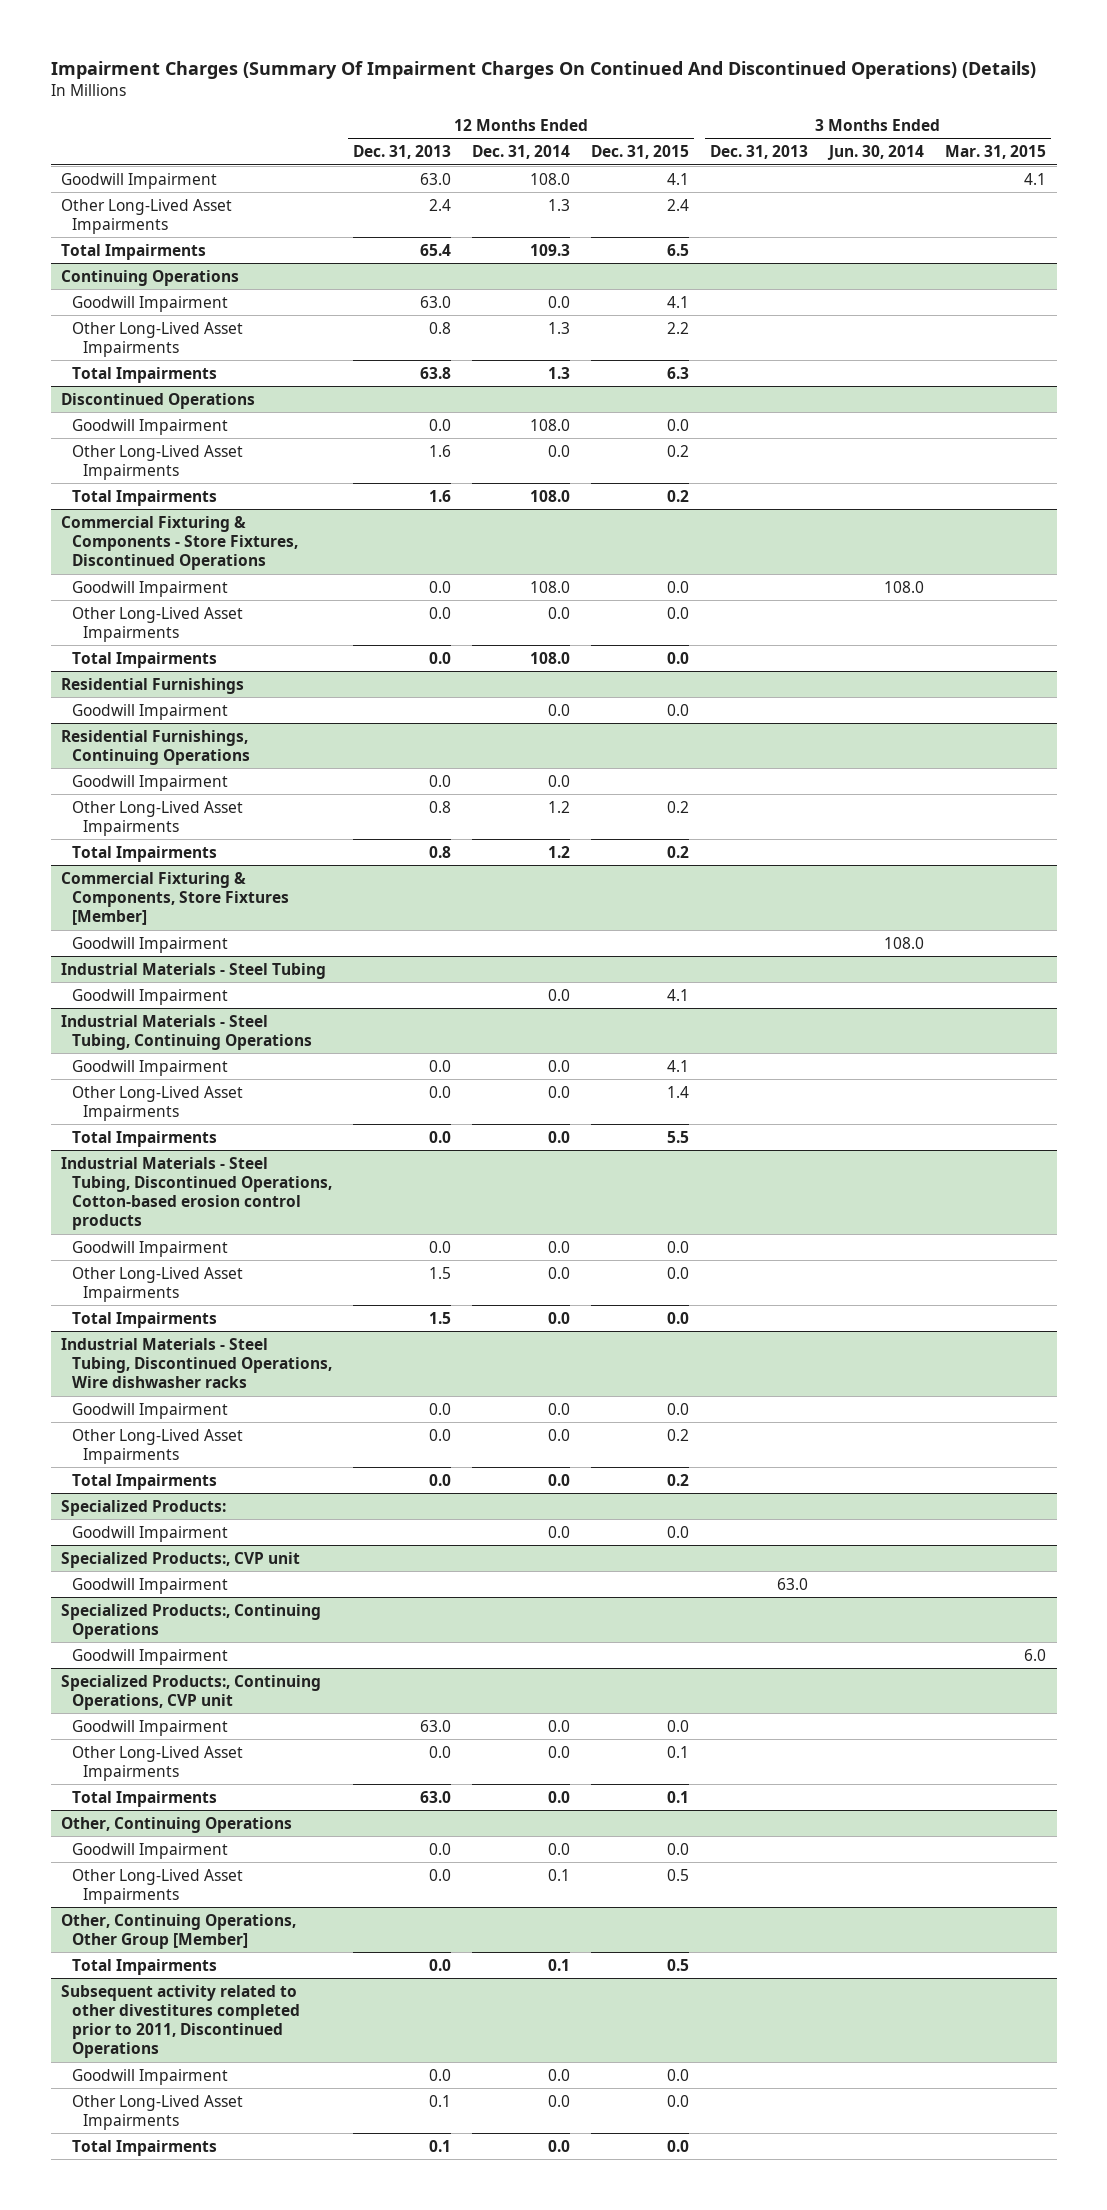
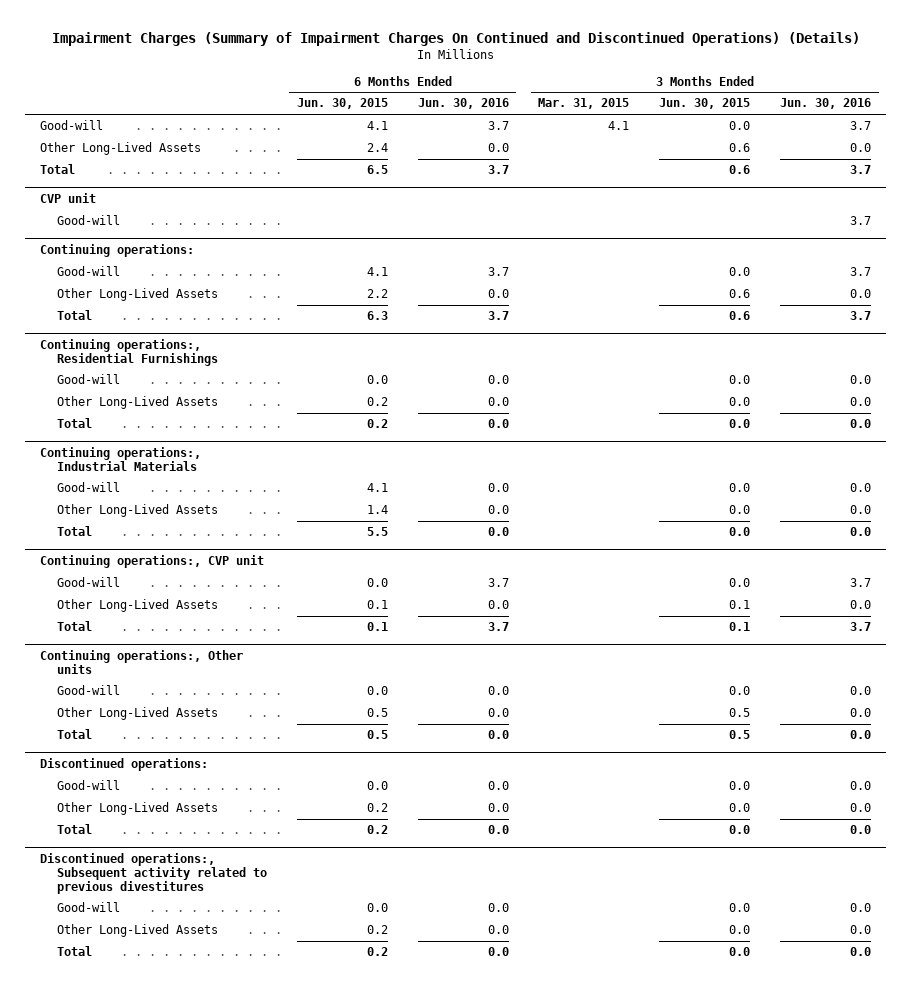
- Impairment Charges (Summary Of Impairment Charges On Continued And Discontinued Operations) (Details)
+ Impairment Charges (Summary of Impairment Charges On Continued and Discontinued Operations) (Details)
- | 12 Months Ended Dec. 31, 2013 | 12 Months Ended Dec. 31, 2014 | 12 Months Ended Dec. 31, 2015 | 3 Months Ended Dec. 31, 2013 | 3 Months Ended Jun. 30, 2014 | 3 Months Ended Mar. 31, 2015
+ | 6 Months Ended Jun. 30, 2015 | 6 Months Ended Jun. 30, 2016 | 3 Months Ended Mar. 31, 2015 | 3 Months Ended Jun. 30, 2015 | 3 Months Ended Jun. 30, 2016
- Goodwill Impairment | 63.0 | 108.0 | 4.1 | | | 4.1
- Other Long-Lived Asset Impairments | 2.4 | 1.3 | 2.4 | | |
- Total Impairments | 65.4 | 109.3 | 6.5 | | |
- Continuing Operations
- Goodwill Impairment | 63.0 | 0.0 | 4.1 | | |
- Other Long-Lived Asset Impairments | 0.8 | 1.3 | 2.2 | | |
- Total Impairments | 63.8 | 1.3 | 6.3 | | |
- Discontinued Operations
- Goodwill Impairment | 0.0 | 108.0 | 0.0 | | |
- Other Long-Lived Asset Impairments | 1.6 | 0.0 | 0.2 | | |
- Total Impairments | 1.6 | 108.0 | 0.2 | | |
- Commercial Fixturing & Components - Store Fixtures, Discontinued Operations
- Goodwill Impairment | 0.0 | 108.0 | 0.0 | | 108.0 |
- Other Long-Lived Asset Impairments | 0.0 | 0.0 | 0.0 | | |
- Total Impairments | 0.0 | 108.0 | 0.0 | | |
- Residential Furnishings
- Goodwill Impairment | | 0.0 | 0.0 | | |
- Residential Furnishings, Continuing Operations
- Goodwill Impairment | 0.0 | 0.0 | | | |
- Other Long-Lived Asset Impairments | 0.8 | 1.2 | 0.2 | | |
- Total Impairments | 0.8 | 1.2 | 0.2 | | |
- Commercial Fixturing & Components, Store Fixtures [Member]
- Goodwill Impairment | | | | | 108.0 |
- Industrial Materials - Steel Tubing
- Goodwill Impairment | | 0.0 | 4.1 | | |
- Industrial Materials - Steel Tubing, Continuing Operations
- Goodwill Impairment | 0.0 | 0.0 | 4.1 | | |
- Other Long-Lived Asset Impairments | 0.0 | 0.0 | 1.4 | | |
- Total Impairments | 0.0 | 0.0 | 5.5 | | |
- Industrial Materials - Steel Tubing, Discontinued Operations, Cotton-based erosion control products
- Goodwill Impairment | 0.0 | 0.0 | 0.0 | | |
- Other Long-Lived Asset Impairments | 1.5 | 0.0 | 0.0 | | |
- Total Impairments | 1.5 | 0.0 | 0.0 | | |
- Industrial Materials - Steel Tubing, Discontinued Operations, Wire dishwasher racks
- Goodwill Impairment | 0.0 | 0.0 | 0.0 | | |
- Other Long-Lived Asset Impairments | 0.0 | 0.0 | 0.2 | | |
- Total Impairments | 0.0 | 0.0 | 0.2 | | |
- Specialized Products:
- Goodwill Impairment | | 0.0 | 0.0 | | |
- Specialized Products:, CVP unit
- Goodwill Impairment | | | | 63.0 | |
- Specialized Products:, Continuing Operations
- Goodwill Impairment | | | | | | 6.0
- Specialized Products:, Continuing Operations, CVP unit
- Goodwill Impairment | 63.0 | 0.0 | 0.0 | | |
- Other Long-Lived Asset Impairments | 0.0 | 0.0 | 0.1 | | |
- Total Impairments | 63.0 | 0.0 | 0.1 | | |
- Other, Continuing Operations
- Goodwill Impairment | 0.0 | 0.0 | 0.0 | | |
- Other Long-Lived Asset Impairments | 0.0 | 0.1 | 0.5 | | |
- Other, Continuing Operations, Other Group [Member]
- Total Impairments | 0.0 | 0.1 | 0.5 | | |
- Subsequent activity related to other divestitures completed prior to 2011, Discontinued Operations
- Goodwill Impairment | 0.0 | 0.0 | 0.0 | | |
- Other Long-Lived Asset Impairments | 0.1 | 0.0 | 0.0 | | |
- Total Impairments | 0.1 | 0.0 | 0.0 | | |
+ Good-will | 4.1 | 3.7 | 4.1 | 0.0 | 3.7
+ Other Long-Lived Assets | 2.4 | 0.0 | | 0.6 | 0.0
+ Total | 6.5 | 3.7 | | 0.6 | 3.7
+ CVP unit
+ Good-will | | | | | 3.7
+ Continuing operations:
+ Good-will | 4.1 | 3.7 | | 0.0 | 3.7
+ Other Long-Lived Assets | 2.2 | 0.0 | | 0.6 | 0.0
+ Total | 6.3 | 3.7 | | 0.6 | 3.7
+ Continuing operations:, Residential Furnishings
+ Good-will | 0.0 | 0.0 | | 0.0 | 0.0
+ Other Long-Lived Assets | 0.2 | 0.0 | | 0.0 | 0.0
+ Total | 0.2 | 0.0 | | 0.0 | 0.0
+ Continuing operations:, Industrial Materials
+ Good-will | 4.1 | 0.0 | | 0.0 | 0.0
+ Other Long-Lived Assets | 1.4 | 0.0 | | 0.0 | 0.0
+ Total | 5.5 | 0.0 | | 0.0 | 0.0
+ Continuing operations:, CVP unit
+ Good-will | 0.0 | 3.7 | | 0.0 | 3.7
+ Other Long-Lived Assets | 0.1 | 0.0 | | 0.1 | 0.0
+ Total | 0.1 | 3.7 | | 0.1 | 3.7
+ Continuing operations:, Other units
+ Good-will | 0.0 | 0.0 | | 0.0 | 0.0
+ Other Long-Lived Assets | 0.5 | 0.0 | | 0.5 | 0.0
+ Total | 0.5 | 0.0 | | 0.5 | 0.0
+ Discontinued operations:
+ Good-will | 0.0 | 0.0 | | 0.0 | 0.0
+ Other Long-Lived Assets | 0.2 | 0.0 | | 0.0 | 0.0
+ Total | 0.2 | 0.0 | | 0.0 | 0.0
+ Discontinued operations:, Subsequent activity related to previous divestitures
+ Good-will | 0.0 | 0.0 | | 0.0 | 0.0
+ Other Long-Lived Assets | 0.2 | 0.0 | | 0.0 | 0.0
+ Total | 0.2 | 0.0 | | 0.0 | 0.0

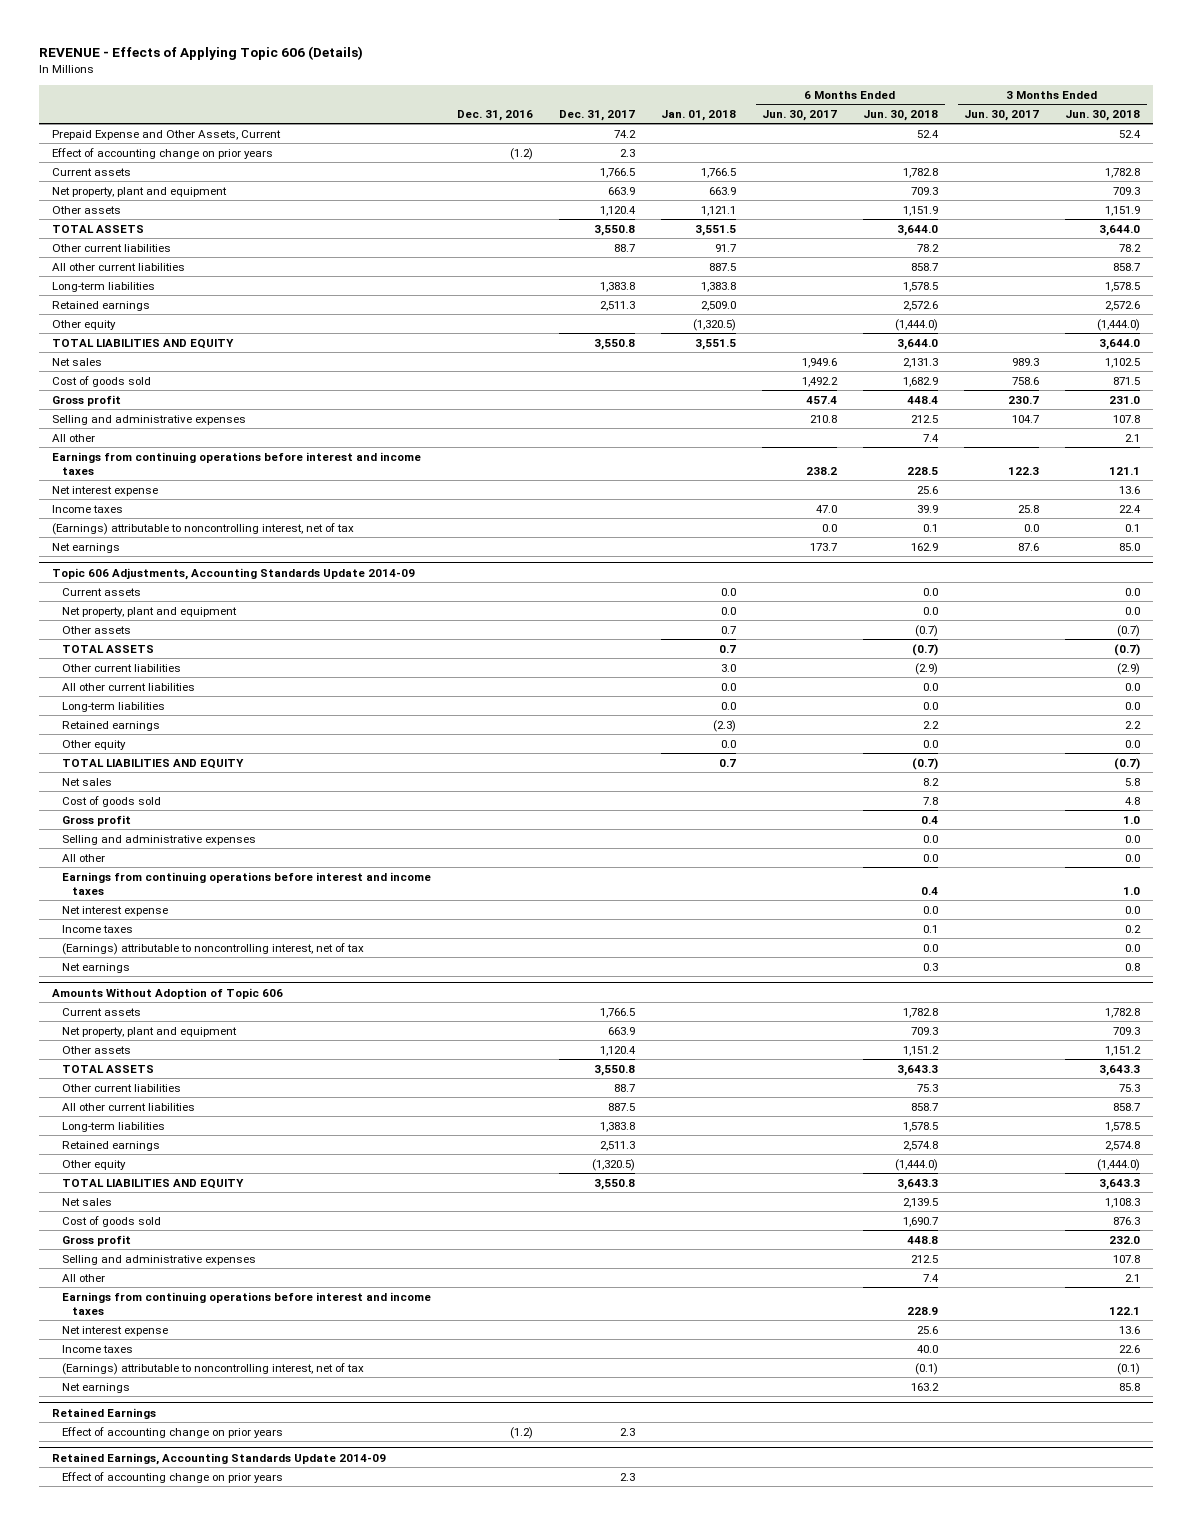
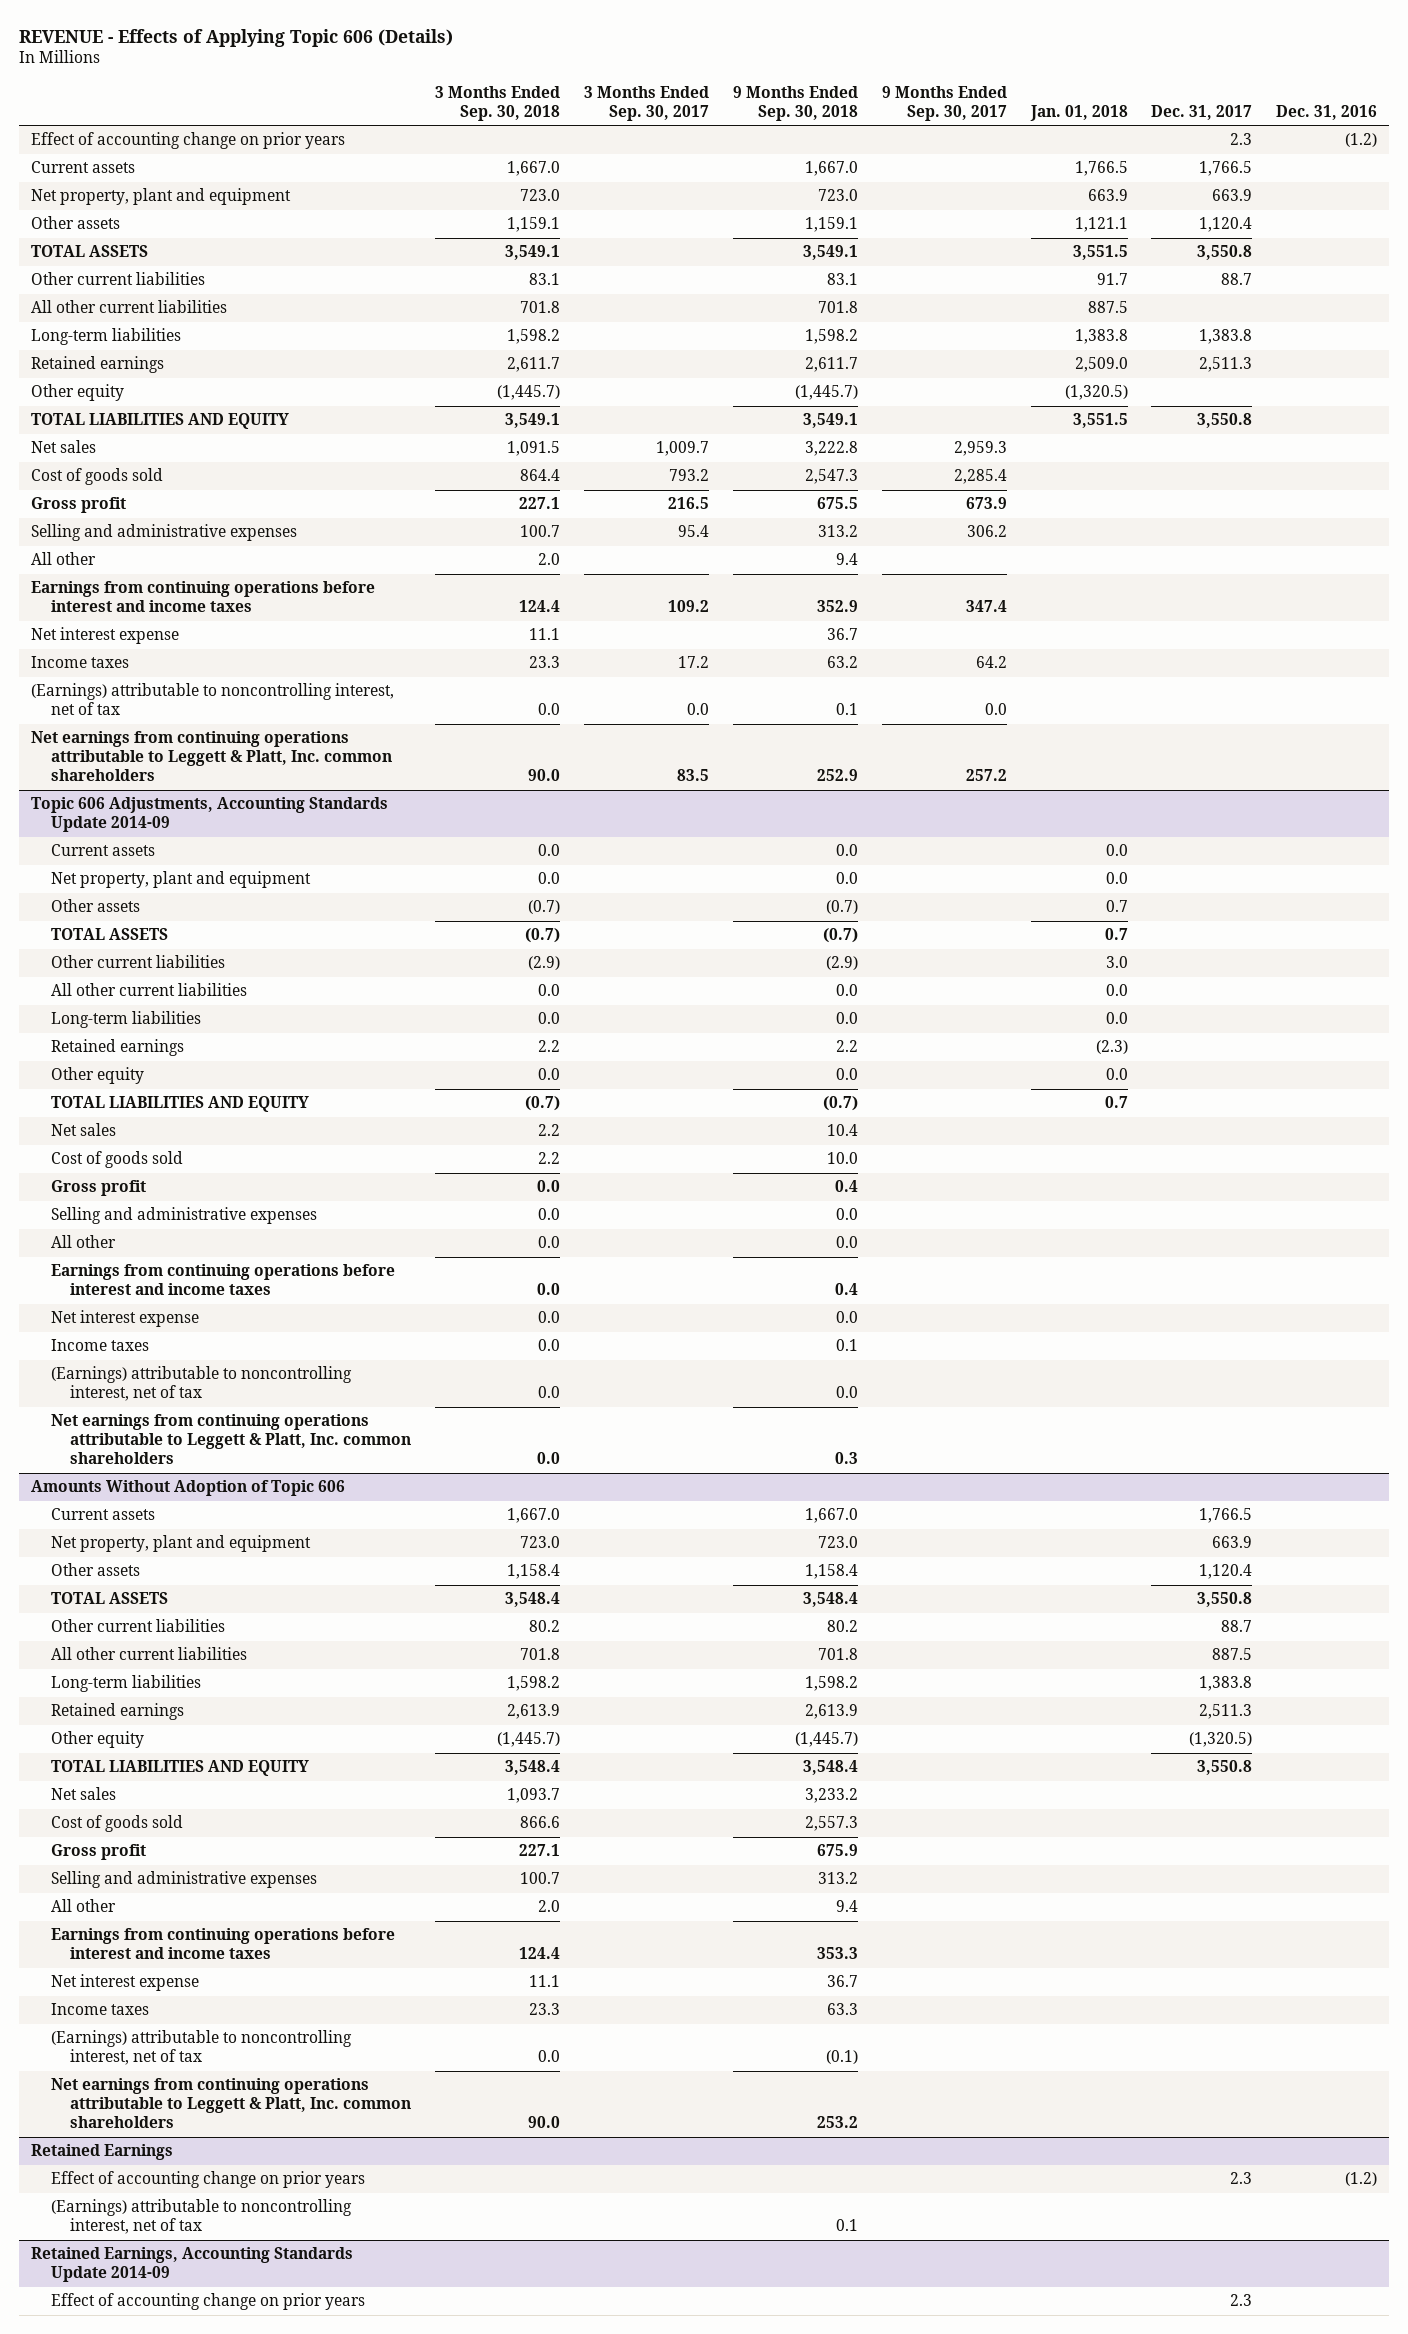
- | Dec. 31, 2016 | Dec. 31, 2017 | Jan. 01, 2018 | 6 Months Ended Jun. 30, 2017 | 6 Months Ended Jun. 30, 2018 | 3 Months Ended Jun. 30, 2017 | 3 Months Ended Jun. 30, 2018
+ | 3 Months Ended Sep. 30, 2018 | 3 Months Ended Sep. 30, 2017 | 9 Months Ended Sep. 30, 2018 | 9 Months Ended Sep. 30, 2017 | Jan. 01, 2018 | Dec. 31, 2017 | Dec. 31, 2016
- Prepaid Expense and Other Assets, Current | | 74.2 | | | 52.4 | | 52.4
- Net earnings | | | | 173.7 | 162.9 | 87.6 | 85.0
+ Net earnings from continuing operations attributable to Leggett & Platt, Inc. common shareholders | 90.0 | 83.5 | 252.9 | 257.2 | | |
@ Topic 606 Adjustments, Accounting Standards Update 2014-09
- Net earnings | | | | | 0.3 | | 0.8
+ Net earnings from continuing operations attributable to Leggett & Platt, Inc. common shareholders | 0.0 | | 0.3 | | | |
@ Amounts Without Adoption of Topic 606
- Net earnings | | | | | 163.2 | | 85.8
+ Net earnings from continuing operations attributable to Leggett & Platt, Inc. common shareholders | 90.0 | | 253.2 | | | |
@ Retained Earnings
+ (Earnings) attributable to noncontrolling interest, net of tax | | | 0.1 | | | |

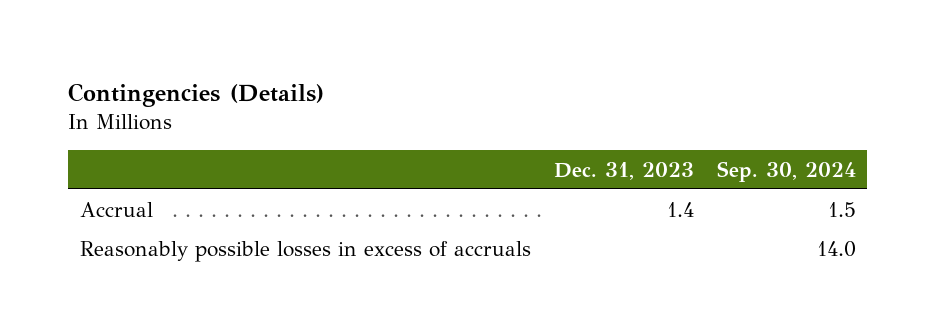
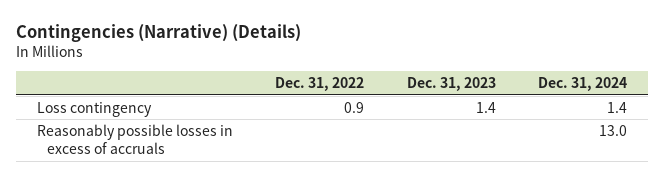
- Contingencies (Details)
+ Contingencies (Narrative) (Details)
- | Dec. 31, 2023 | Sep. 30, 2024
+ | Dec. 31, 2022 | Dec. 31, 2023 | Dec. 31, 2024
- Accrual | 1.4 | 1.5
+ Loss contingency | 0.9 | 1.4 | 1.4

